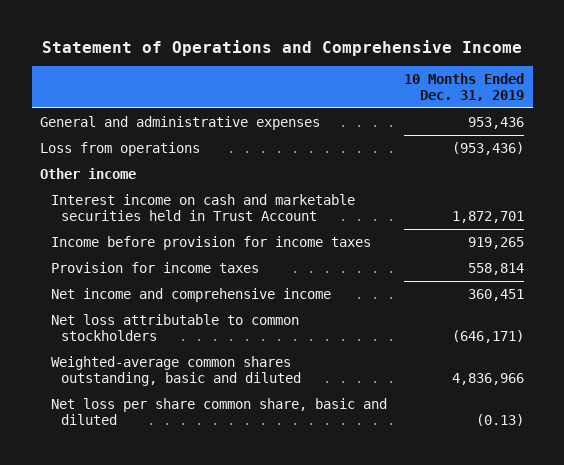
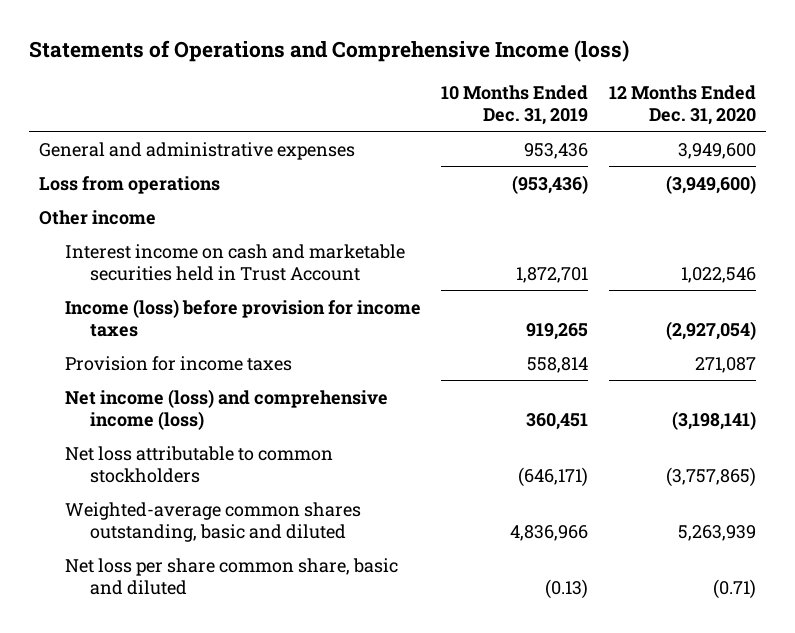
- Statement of Operations and Comprehensive Income
+ Statements of Operations and Comprehensive Income (loss)
- | 10 Months Ended Dec. 31, 2019
+ | 10 Months Ended Dec. 31, 2019 | 12 Months Ended Dec. 31, 2020
- Income before provision for income taxes | 919,265
+ Income (loss) before provision for income taxes | 919,265 | (2,927,054)
- Net income and comprehensive income | 360,451
+ Net income (loss) and comprehensive income (loss) | 360,451 | (3,198,141)

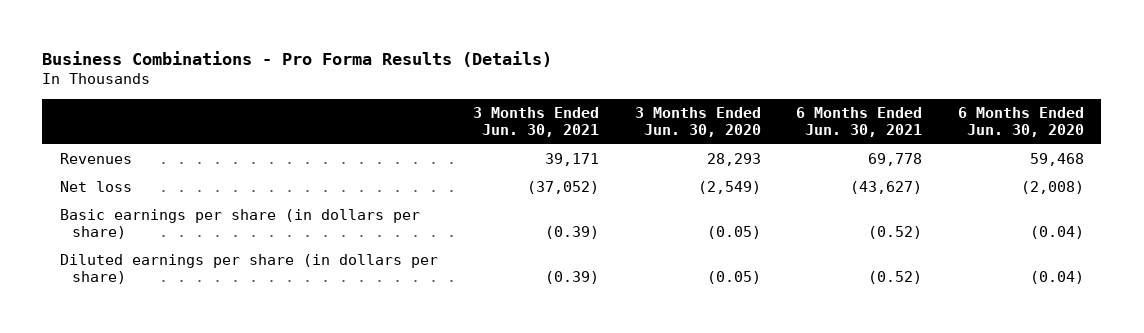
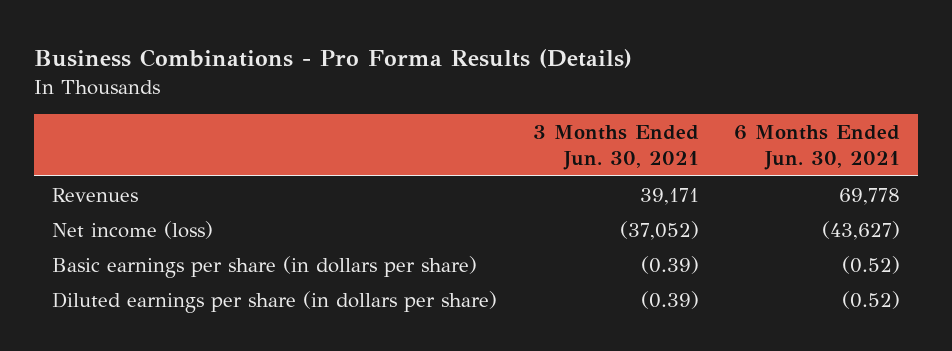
- | 3 Months Ended Jun. 30, 2021 | 3 Months Ended Jun. 30, 2020 | 6 Months Ended Jun. 30, 2021 | 6 Months Ended Jun. 30, 2020
+ | 3 Months Ended Jun. 30, 2021 | 6 Months Ended Jun. 30, 2021
- Net loss | (37,052) | (2,549) | (43,627) | (2,008)
+ Net income (loss) | (37,052) | (43,627)

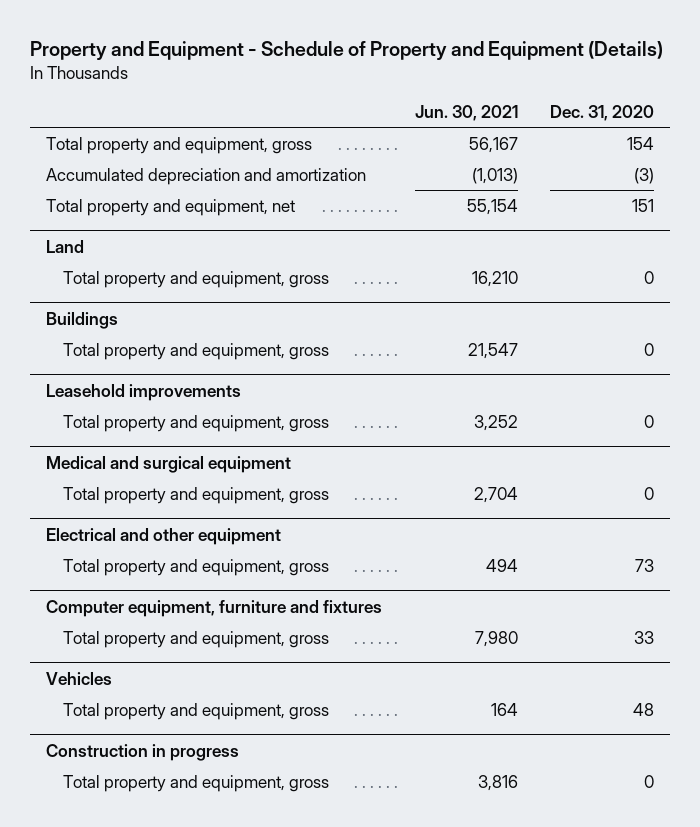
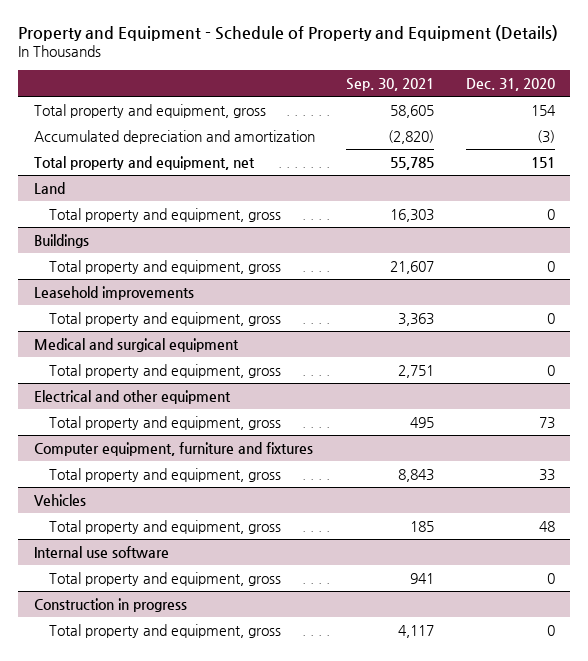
- | Jun. 30, 2021 | Dec. 31, 2020
+ | Sep. 30, 2021 | Dec. 31, 2020
+ Internal use software
+ Total property and equipment, gross | 941 | 0

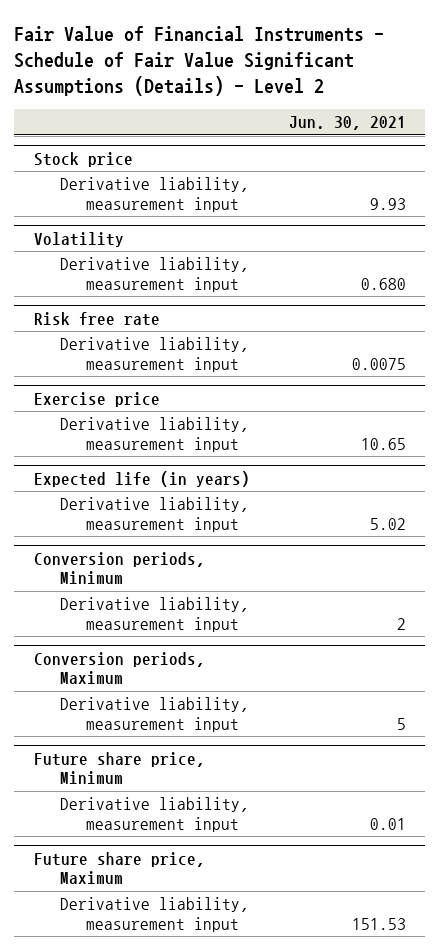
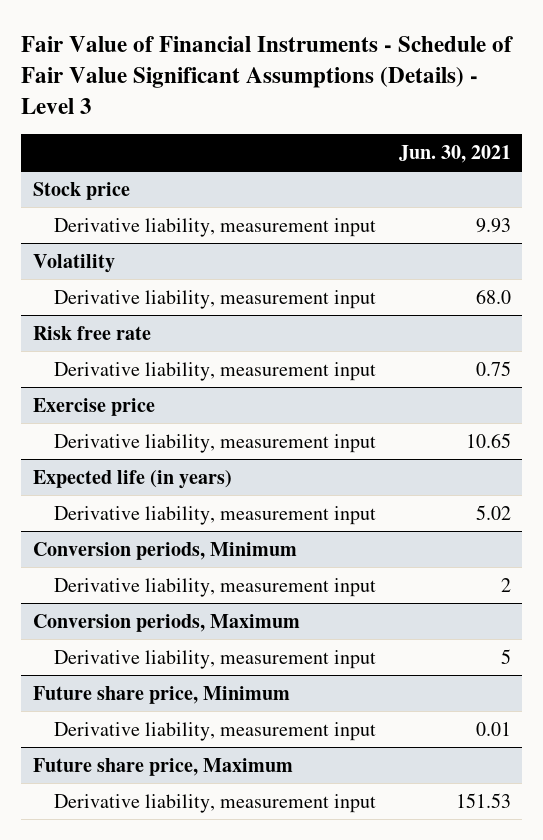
- Fair Value of Financial Instruments - Schedule of Fair Value Significant Assumptions (Details) - Level 2
+ Fair Value of Financial Instruments - Schedule of Fair Value Significant Assumptions (Details) - Level 3
@ Volatility
- Derivative liability, measurement input | 0.680
+ Derivative liability, measurement input | 68.0
@ Risk free rate
- Derivative liability, measurement input | 0.0075
+ Derivative liability, measurement input | 0.75

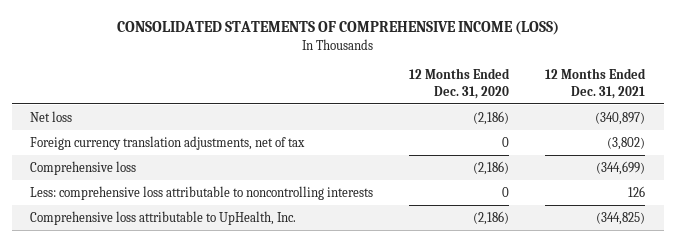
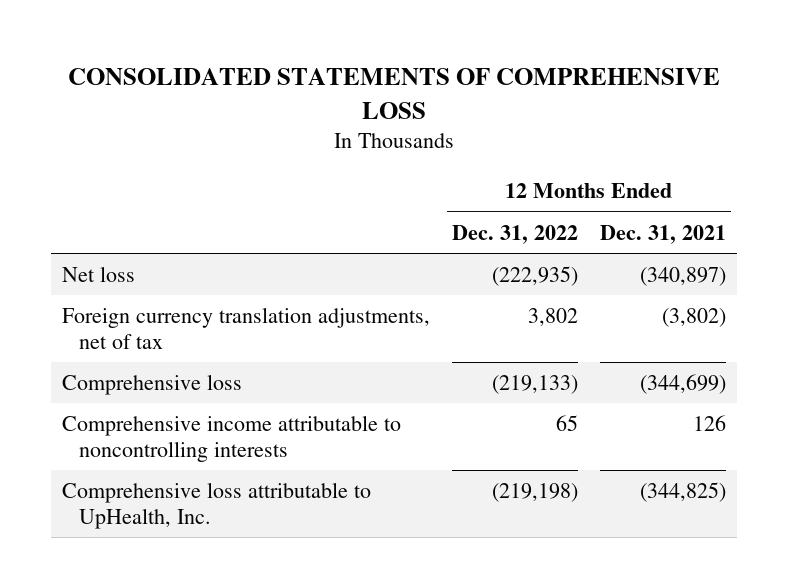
- CONSOLIDATED STATEMENTS OF COMPREHENSIVE INCOME (LOSS)
+ CONSOLIDATED STATEMENTS OF COMPREHENSIVE LOSS
- | 12 Months Ended Dec. 31, 2020 | 12 Months Ended Dec. 31, 2021
+ | 12 Months Ended Dec. 31, 2022 | 12 Months Ended Dec. 31, 2021
- Less: comprehensive loss attributable to noncontrolling interests | 0 | 126
+ Comprehensive income attributable to noncontrolling interests | 65 | 126

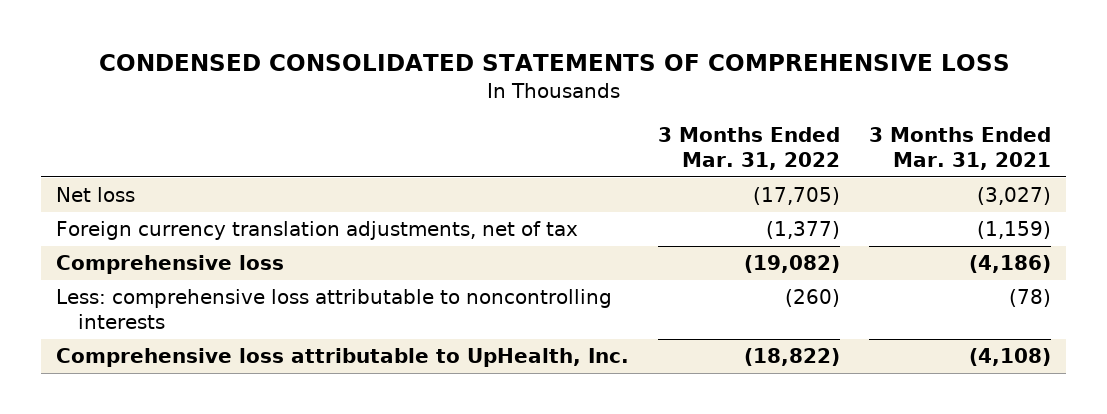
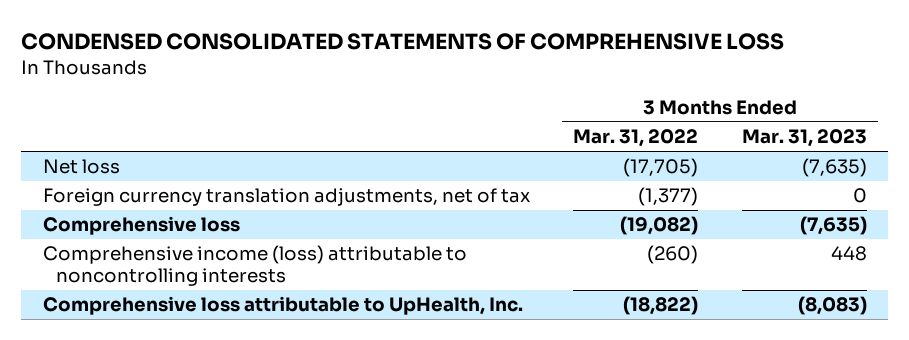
- | 3 Months Ended Mar. 31, 2022 | 3 Months Ended Mar. 31, 2021
+ | 3 Months Ended Mar. 31, 2022 | 3 Months Ended Mar. 31, 2023
- Less: comprehensive loss attributable to noncontrolling interests | (260) | (78)
+ Comprehensive income (loss) attributable to noncontrolling interests | (260) | 448

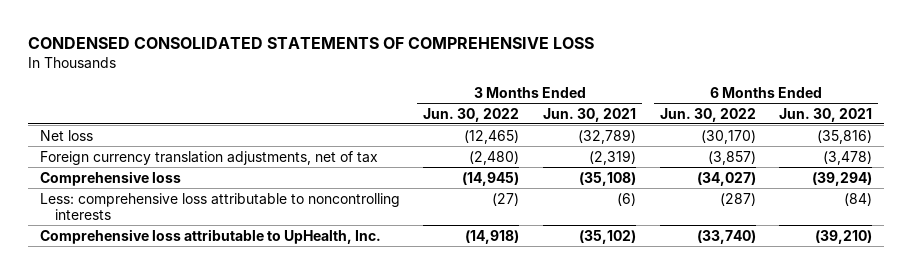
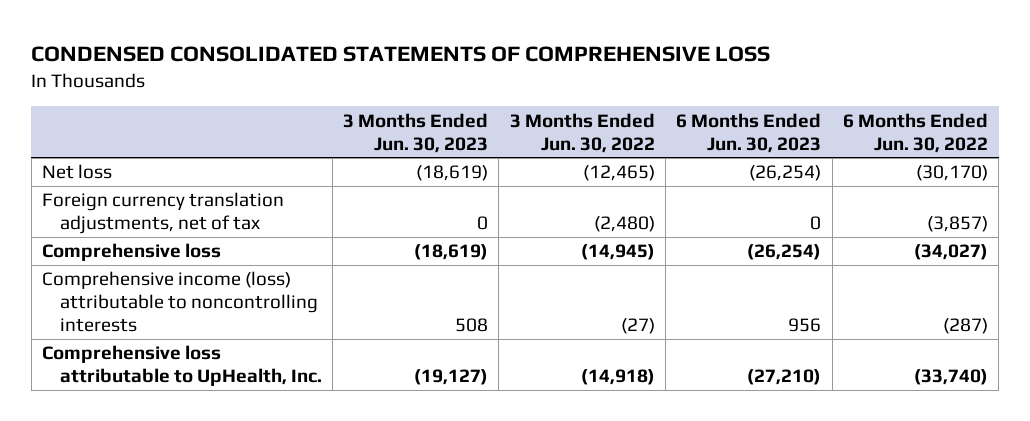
- | 3 Months Ended Jun. 30, 2022 | 3 Months Ended Jun. 30, 2021 | 6 Months Ended Jun. 30, 2022 | 6 Months Ended Jun. 30, 2021
+ | 3 Months Ended Jun. 30, 2023 | 3 Months Ended Jun. 30, 2022 | 6 Months Ended Jun. 30, 2023 | 6 Months Ended Jun. 30, 2022
- Less: comprehensive loss attributable to noncontrolling interests | (27) | (6) | (287) | (84)
+ Comprehensive income (loss) attributable to noncontrolling interests | 508 | (27) | 956 | (287)

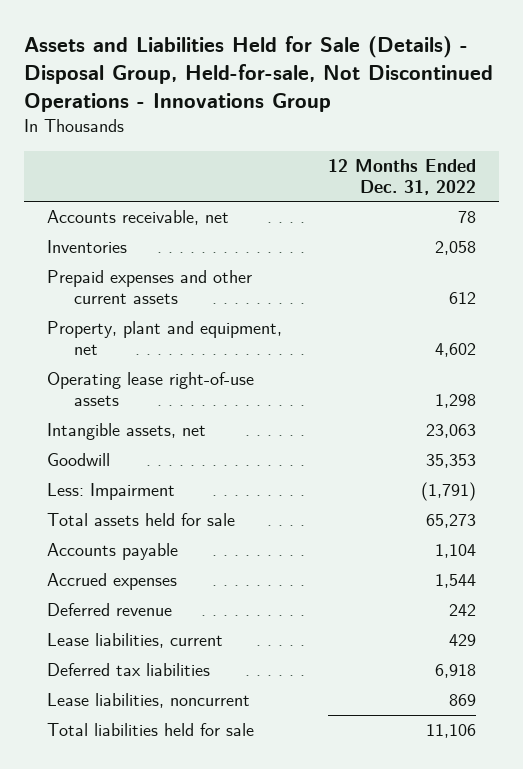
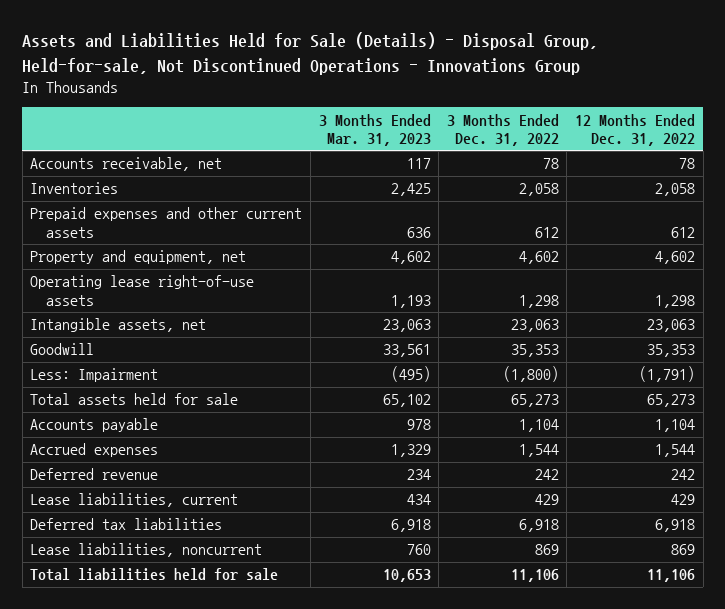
- | 12 Months Ended Dec. 31, 2022
+ | 3 Months Ended Mar. 31, 2023 | 3 Months Ended Dec. 31, 2022 | 12 Months Ended Dec. 31, 2022
- Property, plant and equipment, net | 4,602
+ Property and equipment, net | 4,602 | 4,602 | 4,602

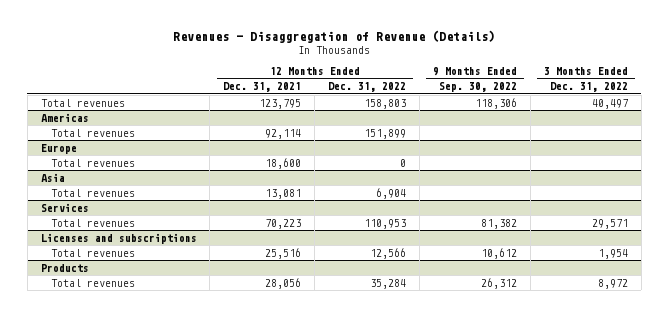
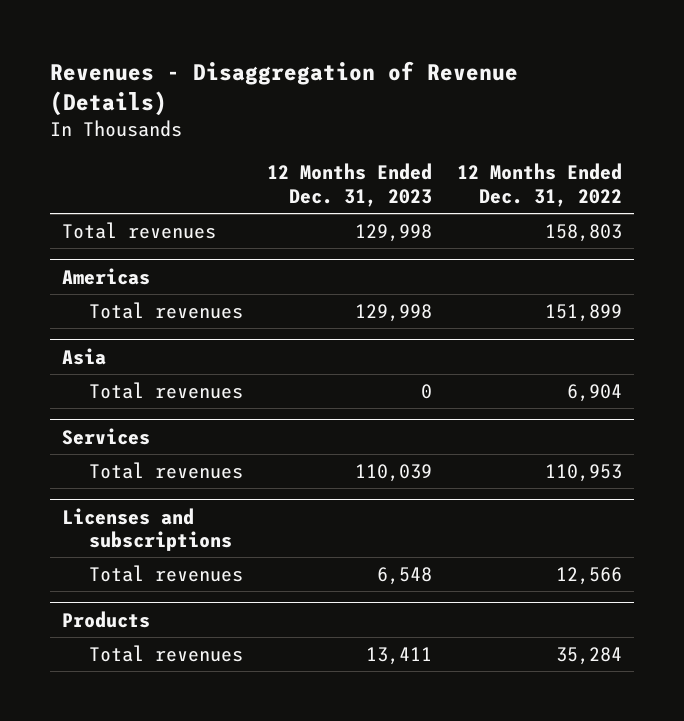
- | 12 Months Ended Dec. 31, 2021 | 12 Months Ended Dec. 31, 2022 | 9 Months Ended Sep. 30, 2022 | 3 Months Ended Dec. 31, 2022
+ | 12 Months Ended Dec. 31, 2023 | 12 Months Ended Dec. 31, 2022
- Europe
- Total revenues | 18,600 | 0 | |

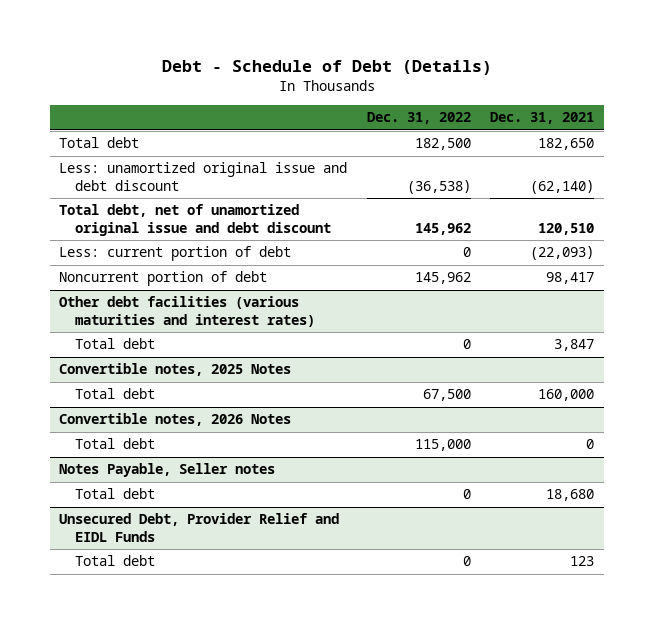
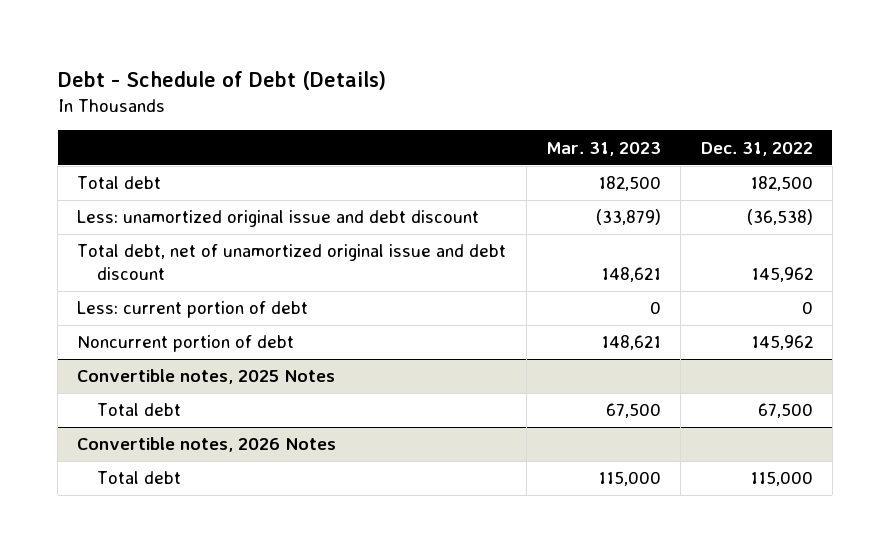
- | Dec. 31, 2022 | Dec. 31, 2021
+ | Mar. 31, 2023 | Dec. 31, 2022
- Other debt facilities (various maturities and interest rates)
- Total debt | 0 | 3,847
- Notes Payable, Seller notes
- Total debt | 0 | 18,680
- Unsecured Debt, Provider Relief and EIDL Funds
- Total debt | 0 | 123

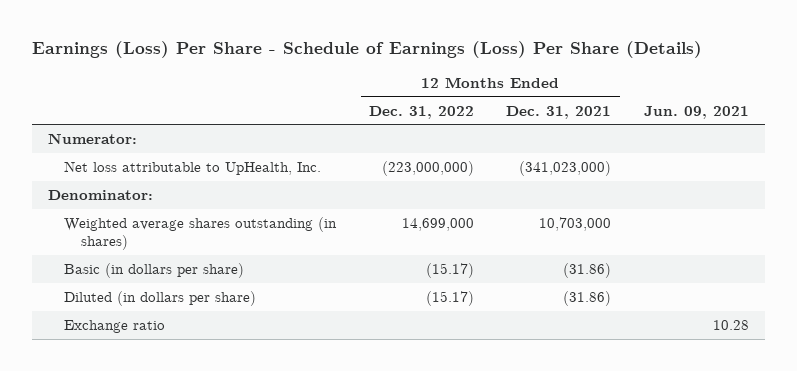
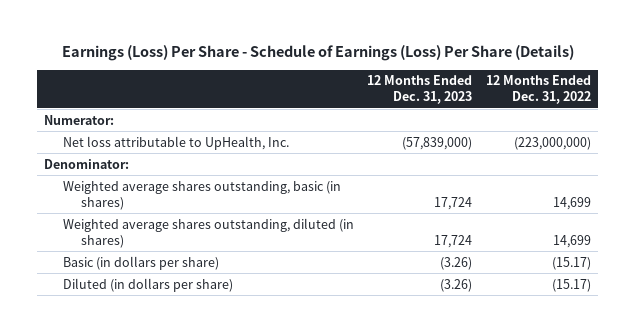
- | 12 Months Ended Dec. 31, 2022 | 12 Months Ended Dec. 31, 2021 | Jun. 09, 2021
+ | 12 Months Ended Dec. 31, 2023 | 12 Months Ended Dec. 31, 2022
- Weighted average shares outstanding (in shares) | 14,699,000 | 10,703,000 |
+ Weighted average shares outstanding, basic (in shares) | 17,724 | 14,699
+ Weighted average shares outstanding, diluted (in shares) | 17,724 | 14,699
- Exchange ratio | | | 10.28

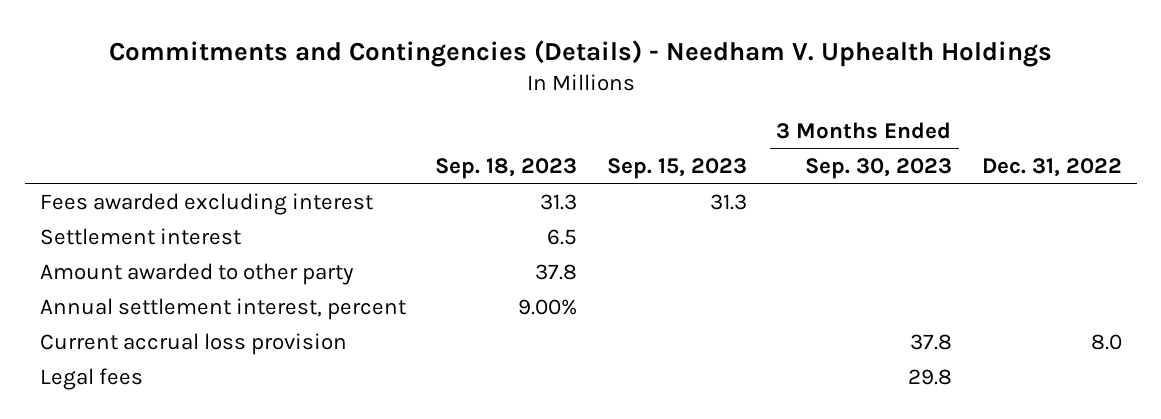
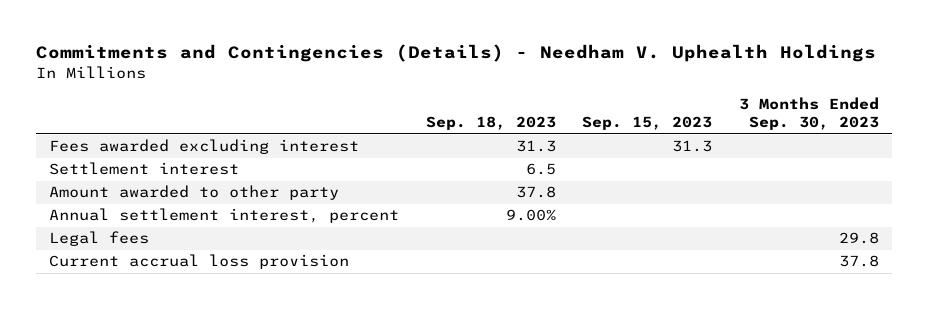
- | Sep. 18, 2023 | Sep. 15, 2023 | 3 Months Ended Sep. 30, 2023 | Dec. 31, 2022
+ | Sep. 18, 2023 | Sep. 15, 2023 | 3 Months Ended Sep. 30, 2023
moved down: Current accrual loss provision | | | 37.8

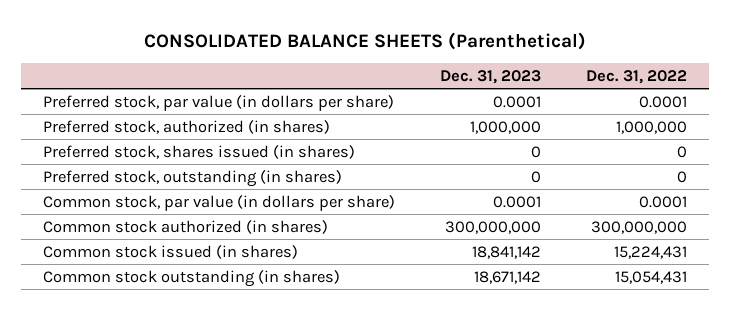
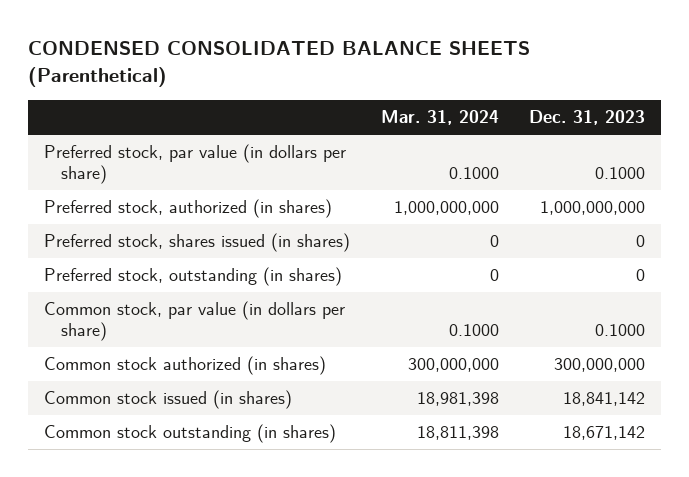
- CONSOLIDATED BALANCE SHEETS (Parenthetical)
+ CONDENSED CONSOLIDATED BALANCE SHEETS (Parenthetical)
- | Dec. 31, 2023 | Dec. 31, 2022
+ | Mar. 31, 2024 | Dec. 31, 2023
- Preferred stock, par value (in dollars per share) | 0.0001 | 0.0001
- Preferred stock, authorized (in shares) | 1,000,000 | 1,000,000
+ Preferred stock, par value (in dollars per share) | 0.1000 | 0.1000
+ Preferred stock, authorized (in shares) | 1,000,000,000 | 1,000,000,000
- Common stock, par value (in dollars per share) | 0.0001 | 0.0001
+ Common stock, par value (in dollars per share) | 0.1000 | 0.1000

